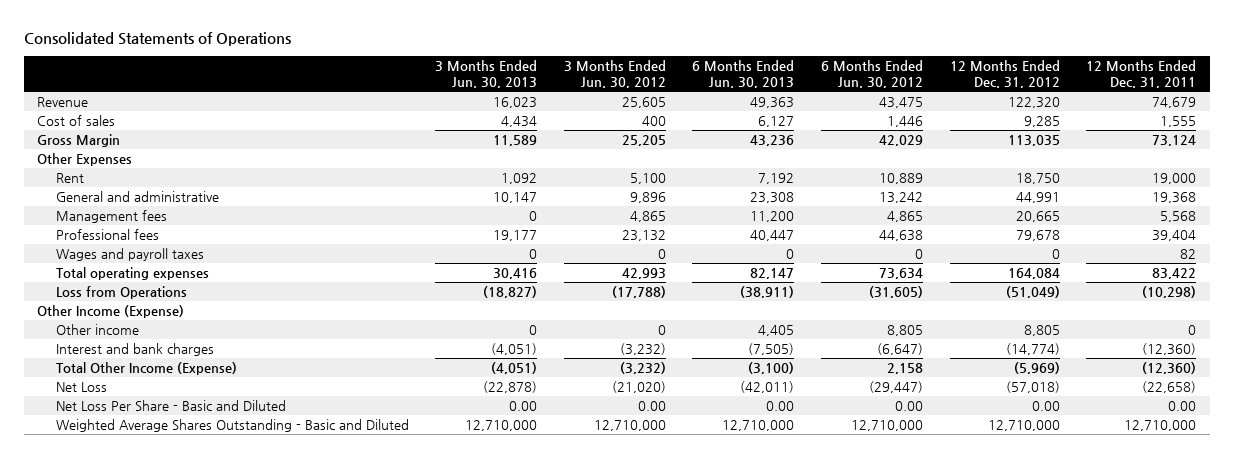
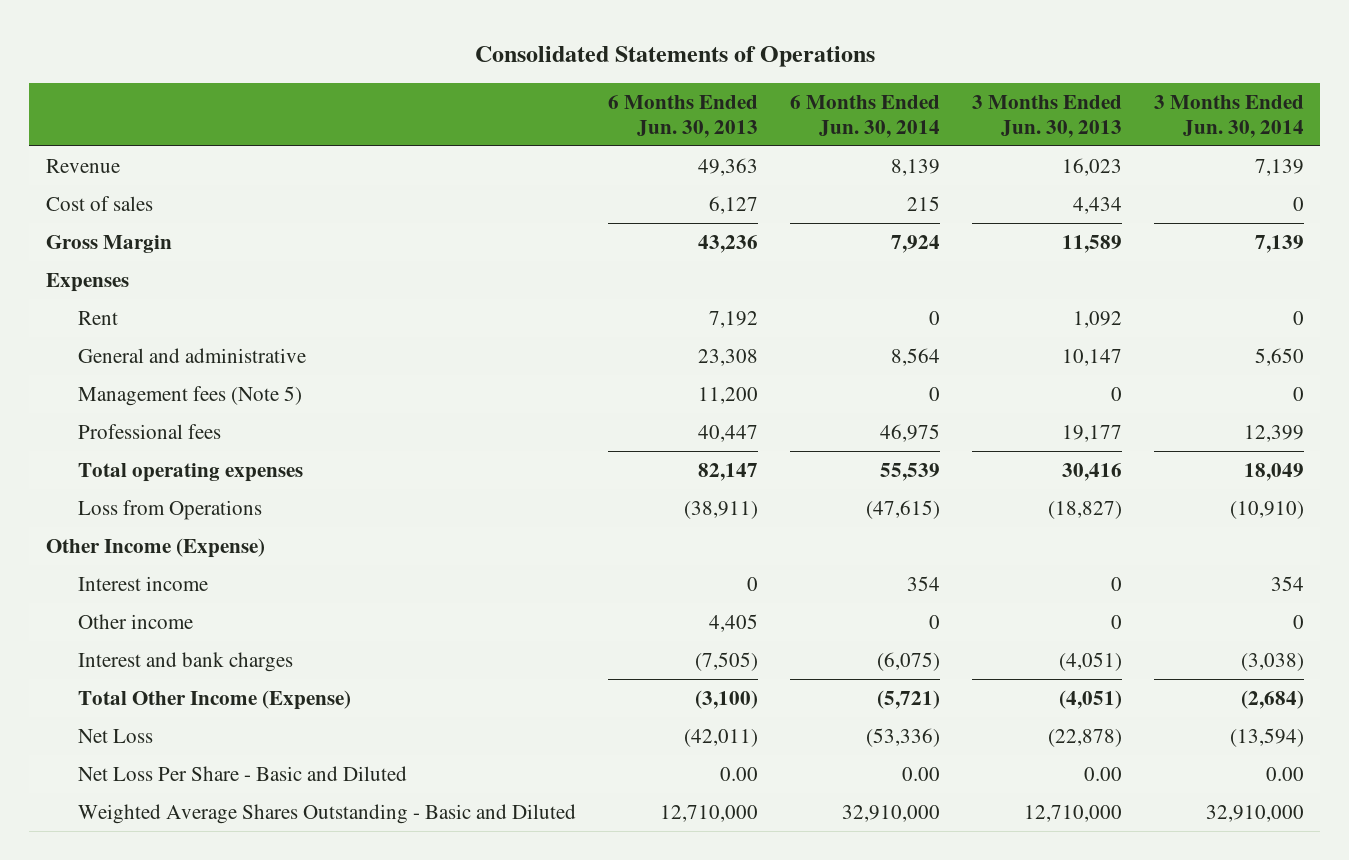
- | 3 Months Ended Jun. 30, 2013 | 3 Months Ended Jun. 30, 2012 | 6 Months Ended Jun. 30, 2013 | 6 Months Ended Jun. 30, 2012 | 12 Months Ended Dec. 31, 2012 | 12 Months Ended Dec. 31, 2011
+ | 6 Months Ended Jun. 30, 2013 | 6 Months Ended Jun. 30, 2014 | 3 Months Ended Jun. 30, 2013 | 3 Months Ended Jun. 30, 2014
- Other Expenses
+ Expenses
- Management fees | 0 | 4,865 | 11,200 | 4,865 | 20,665 | 5,568
+ Management fees (Note 5) | 11,200 | 0 | 0 | 0
- Wages and payroll taxes | 0 | 0 | 0 | 0 | 0 | 82
+ Interest income | 0 | 354 | 0 | 354

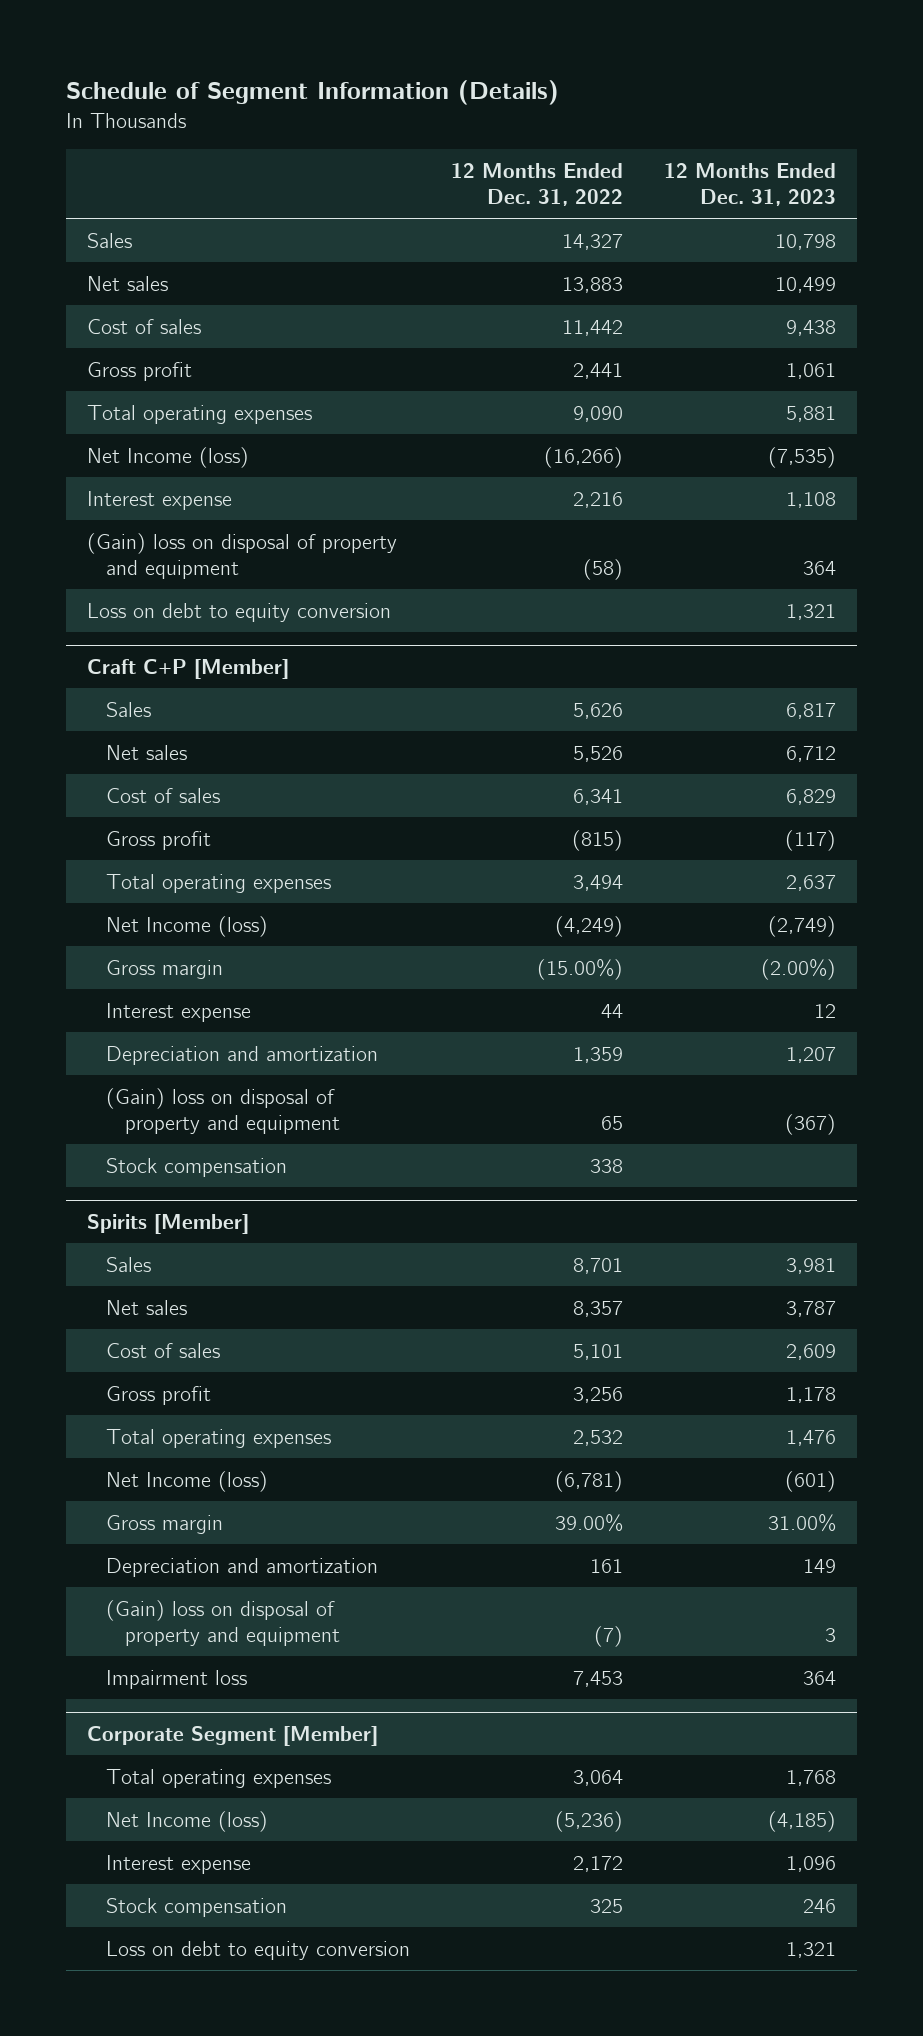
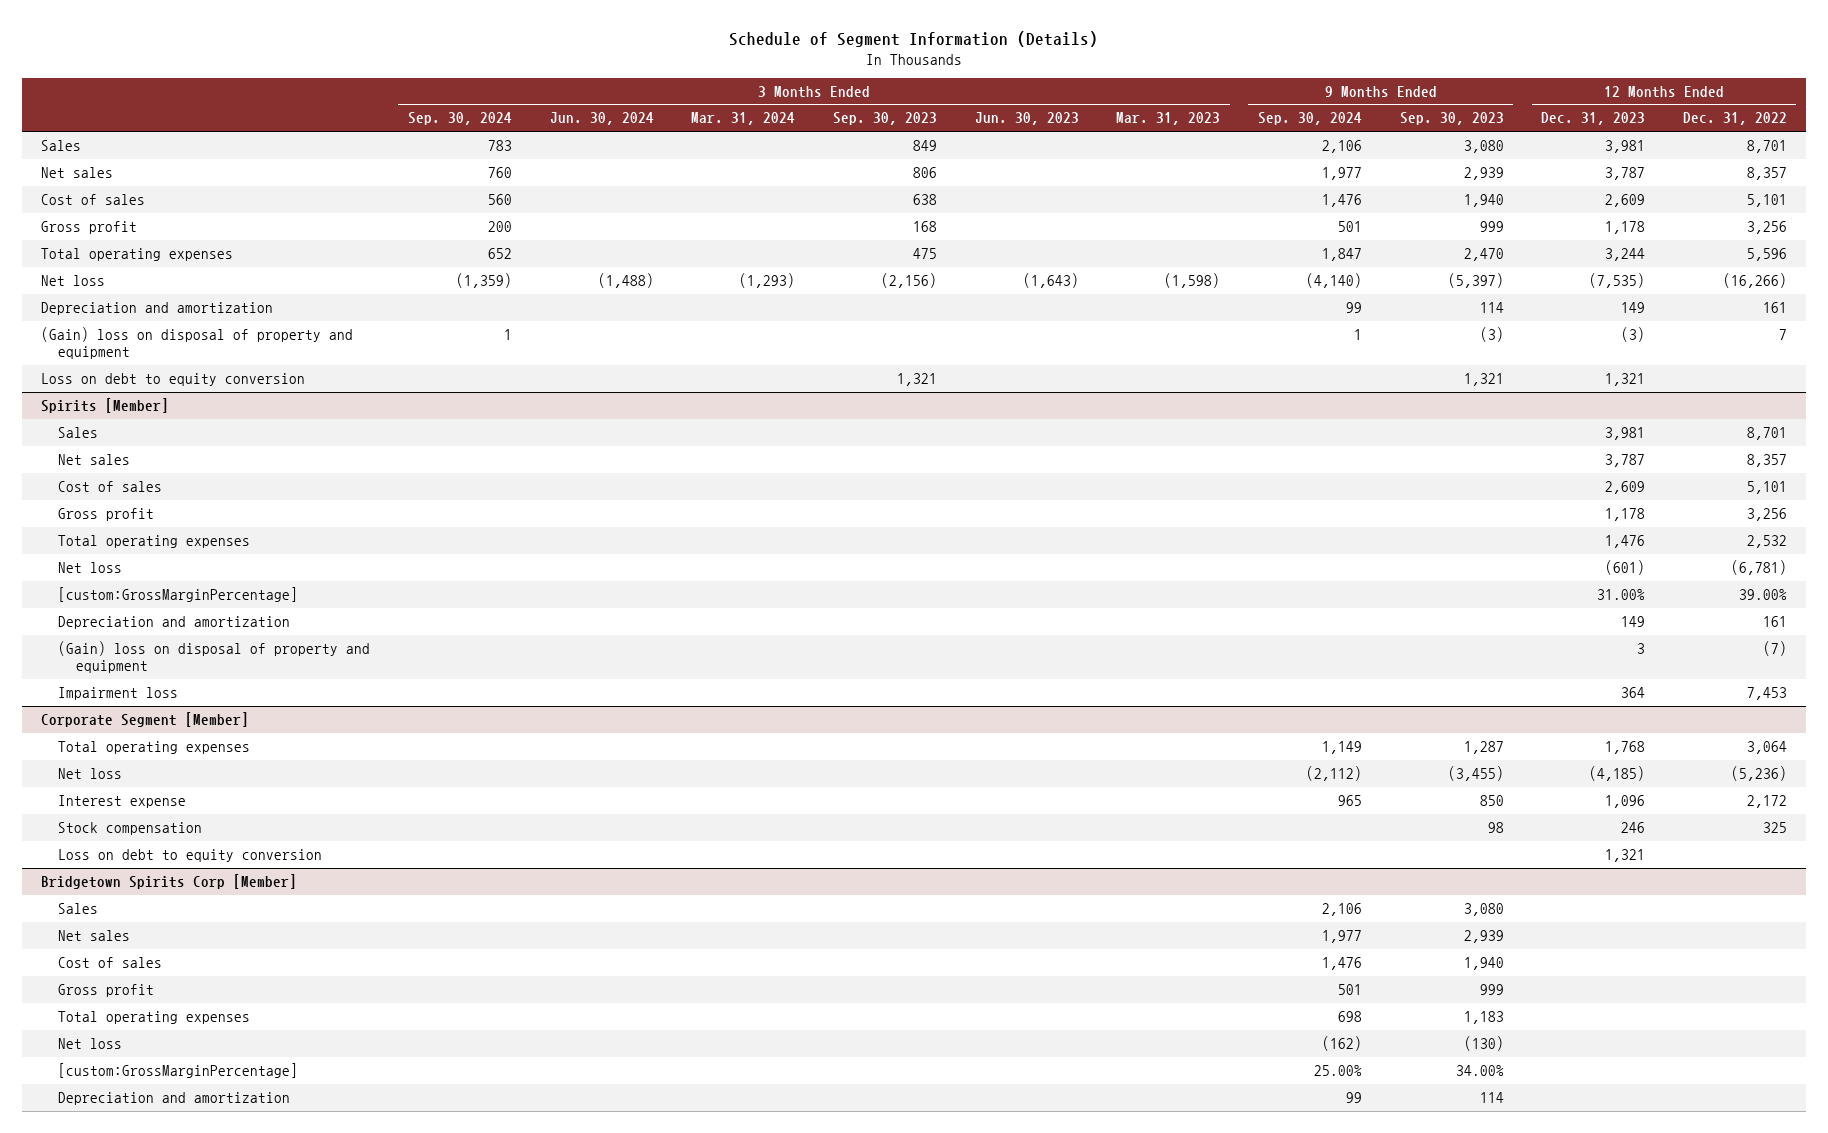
- | 12 Months Ended Dec. 31, 2022 | 12 Months Ended Dec. 31, 2023
+ | 3 Months Ended Sep. 30, 2024 | 3 Months Ended Jun. 30, 2024 | 3 Months Ended Mar. 31, 2024 | 3 Months Ended Sep. 30, 2023 | 3 Months Ended Jun. 30, 2023 | 3 Months Ended Mar. 31, 2023 | 9 Months Ended Sep. 30, 2024 | 9 Months Ended Sep. 30, 2023 | 12 Months Ended Dec. 31, 2023 | 12 Months Ended Dec. 31, 2022
- Sales | 14,327 | 10,798
- Net sales | 13,883 | 10,499
- Cost of sales | 11,442 | 9,438
- Gross profit | 2,441 | 1,061
- Total operating expenses | 9,090 | 5,881
- Net Income (loss) | (16,266) | (7,535)
- Interest expense | 2,216 | 1,108
- (Gain) loss on disposal of property and equipment | (58) | 364
+ Sales | 783 | | | 849 | | | 2,106 | 3,080 | 3,981 | 8,701
+ Net sales | 760 | | | 806 | | | 1,977 | 2,939 | 3,787 | 8,357
+ Cost of sales | 560 | | | 638 | | | 1,476 | 1,940 | 2,609 | 5,101
+ Gross profit | 200 | | | 168 | | | 501 | 999 | 1,178 | 3,256
+ Total operating expenses | 652 | | | 475 | | | 1,847 | 2,470 | 3,244 | 5,596
+ Net loss | (1,359) | (1,488) | (1,293) | (2,156) | (1,643) | (1,598) | (4,140) | (5,397) | (7,535) | (16,266)
+ Depreciation and amortization | | | | | | | 99 | 114 | 149 | 161
+ (Gain) loss on disposal of property and equipment | 1 | | | | | | 1 | (3) | (3) | 7
- Craft C+P [Member]
- Sales | 5,626 | 6,817
- Net sales | 5,526 | 6,712
- Cost of sales | 6,341 | 6,829
- Gross profit | (815) | (117)
- Total operating expenses | 3,494 | 2,637
- Net Income (loss) | (4,249) | (2,749)
- Gross margin | (15.00%) | (2.00%)
- Interest expense | 44 | 12
- Depreciation and amortization | 1,359 | 1,207
- (Gain) loss on disposal of property and equipment | 65 | (367)
- Stock compensation | 338 |
@ Spirits [Member]
- Net Income (loss) | (6,781) | (601)
- Gross margin | 39.00% | 31.00%
+ Net loss | | | | | | | | | (601) | (6,781)
+ [custom:GrossMarginPercentage] | | | | | | | | | 31.00% | 39.00%
@ Corporate Segment [Member]
- Net Income (loss) | (5,236) | (4,185)
+ Net loss | | | | | | | (2,112) | (3,455) | (4,185) | (5,236)
+ Bridgetown Spirits Corp [Member]
+ Sales | | | | | | | 2,106 | 3,080 | |
+ Net sales | | | | | | | 1,977 | 2,939 | |
+ Cost of sales | | | | | | | 1,476 | 1,940 | |
+ Gross profit | | | | | | | 501 | 999 | |
+ Total operating expenses | | | | | | | 698 | 1,183 | |
+ Net loss | | | | | | | (162) | (130) | |
+ [custom:GrossMarginPercentage] | | | | | | | 25.00% | 34.00% | |
+ Depreciation and amortization | | | | | | | 99 | 114 | |

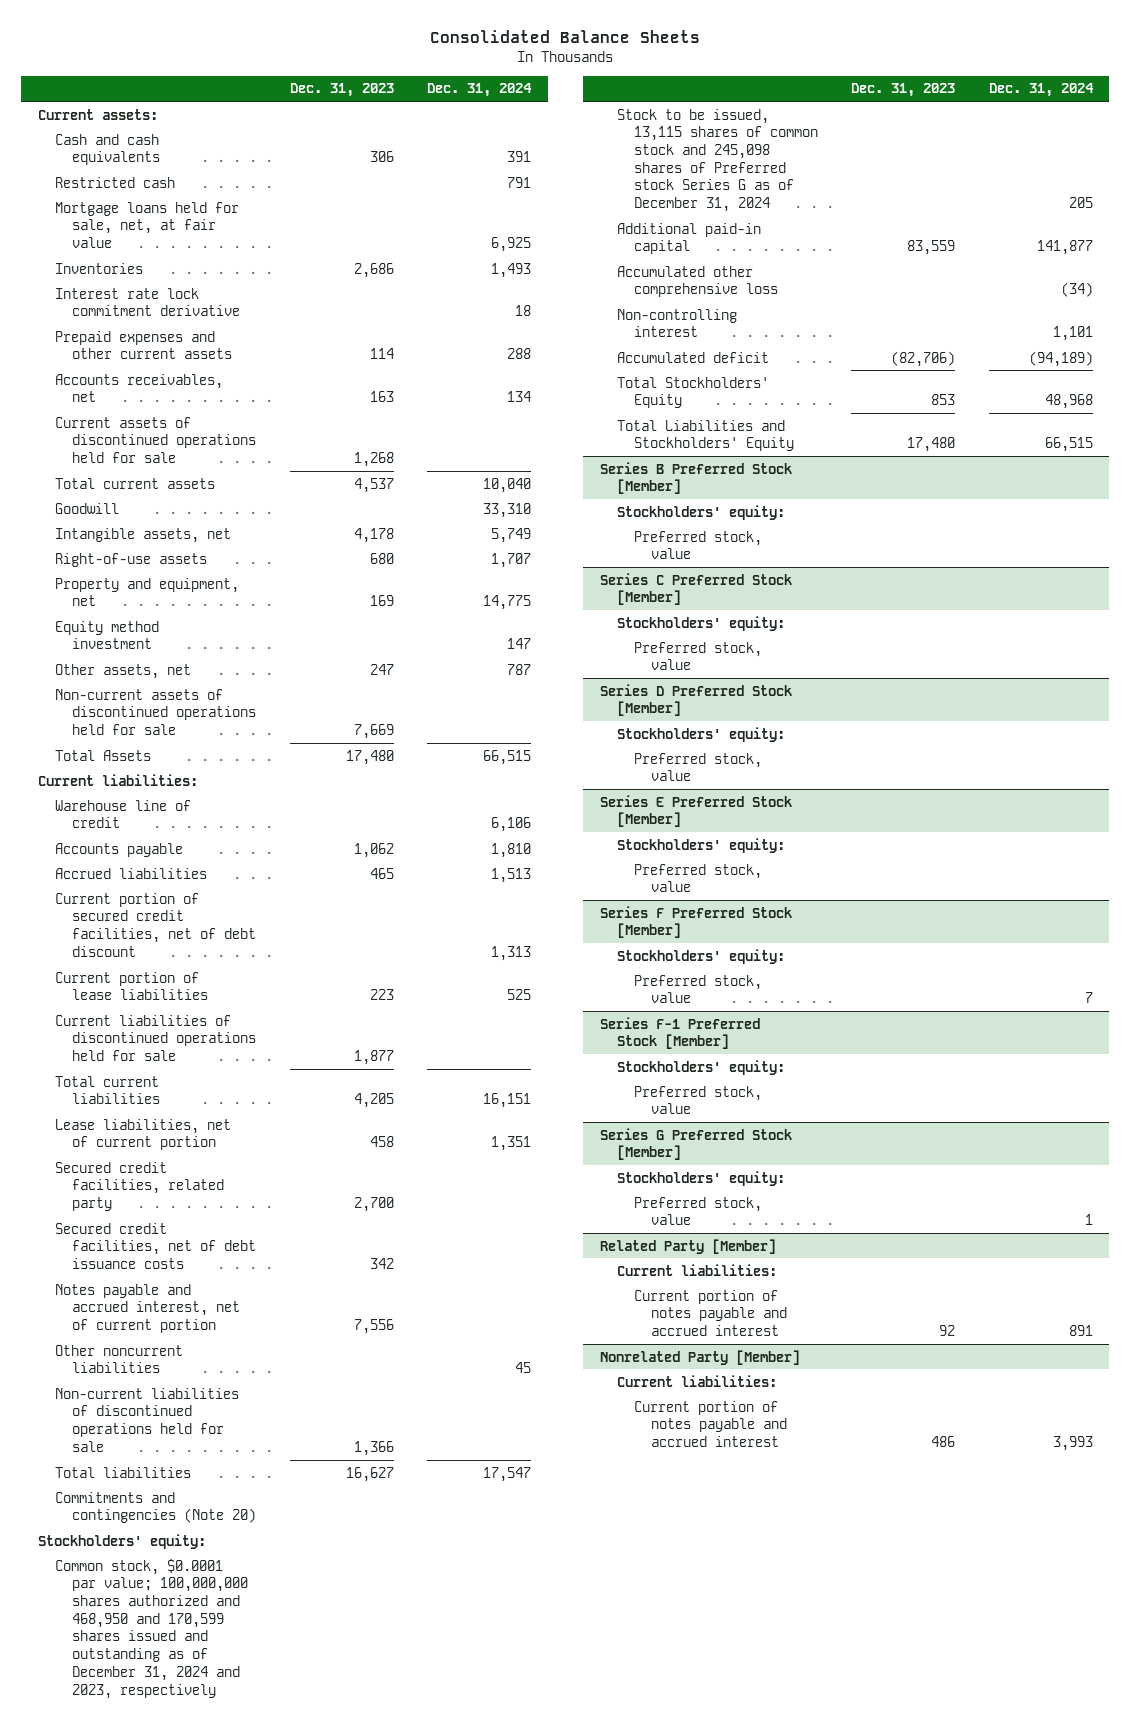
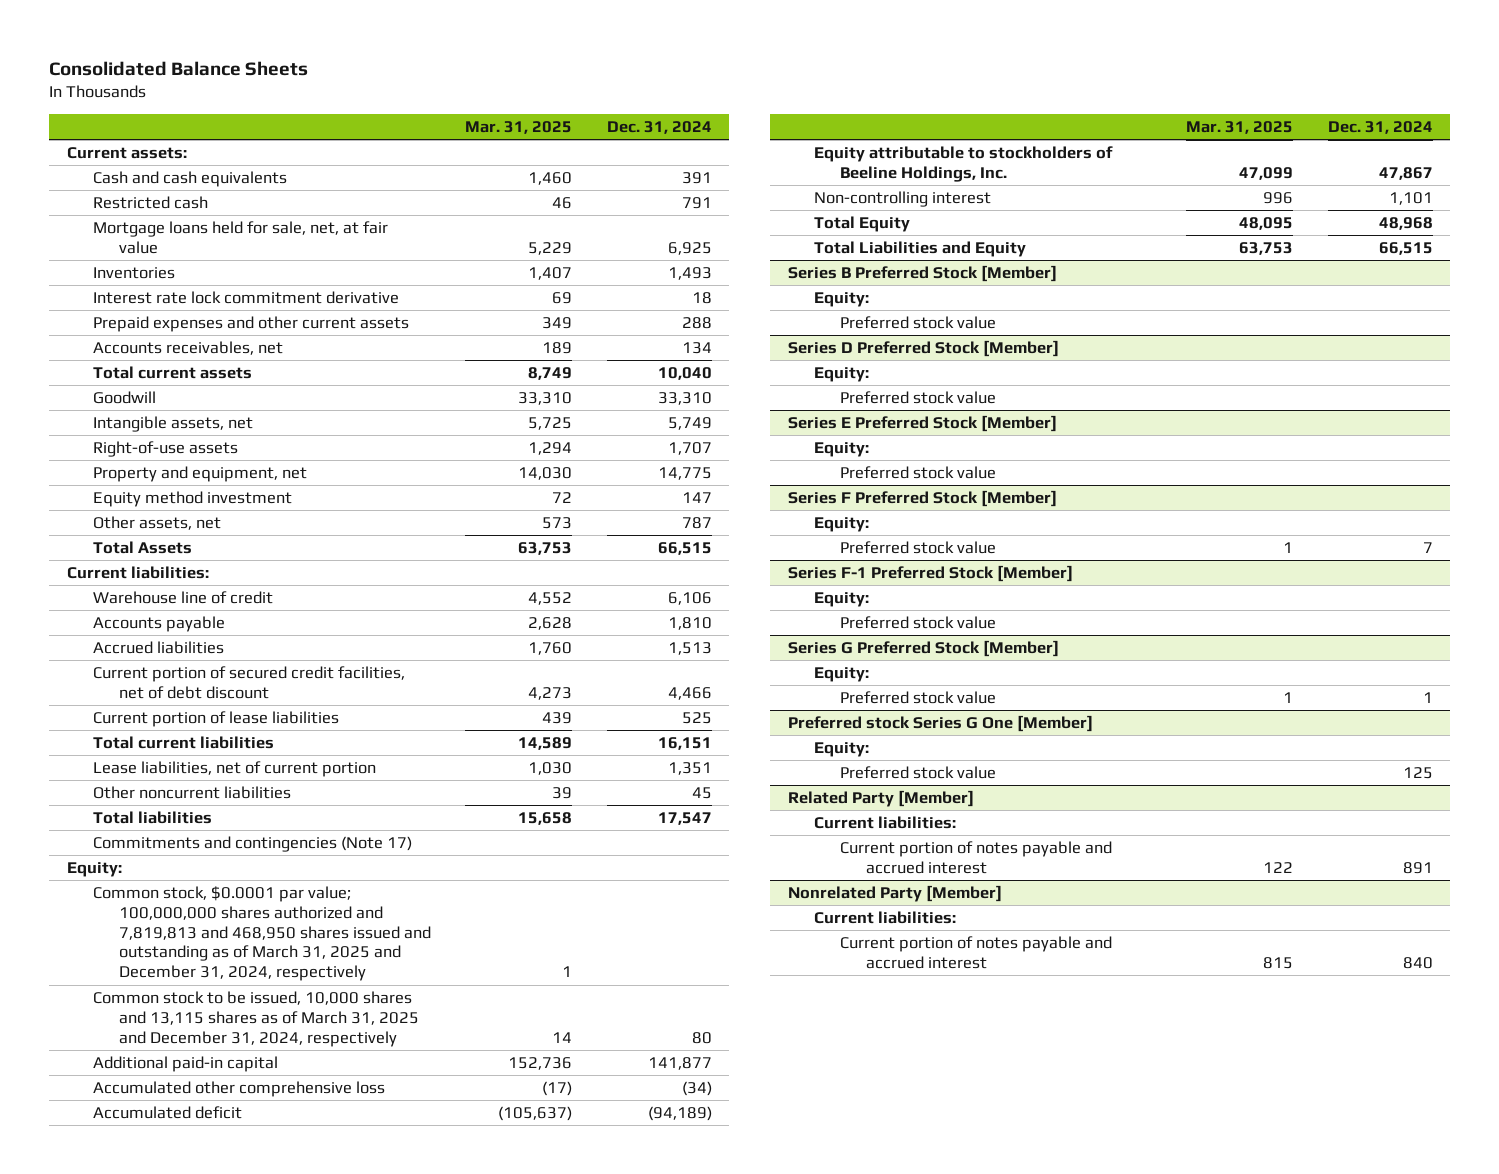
- | Dec. 31, 2023 | Dec. 31, 2024
+ | Mar. 31, 2025 | Dec. 31, 2024
- Current assets of discontinued operations held for sale | 1,268 |
- Non-current assets of discontinued operations held for sale | 7,669 |
- Current portion of secured credit facilities, net of debt discount | | 1,313
+ Current portion of secured credit facilities, net of debt discount | 4,273 | 4,466
- Current liabilities of discontinued operations held for sale | 1,877 |
- Secured credit facilities, related party | 2,700 |
- Secured credit facilities, net of debt issuance costs | 342 |
- Notes payable and accrued interest, net of current portion | 7,556 |
- Non-current liabilities of discontinued operations held for sale | 1,366 |
- Commitments and contingencies (Note 20)
- Stockholders' equity:
- Common stock, $0.0001 par value; 100,000,000 shares authorized and 468,950 and 170,599 shares issued and outstanding as of December 31, 2024 and 2023, respectively
- Stock to be issued, 13,115 shares of common stock and 245,098 shares of Preferred stock Series G as of December 31, 2024 | | 205
+ Commitments and contingencies (Note 17)
+ Equity:
+ Common stock, $0.0001 par value; 100,000,000 shares authorized and 7,819,813 and 468,950 shares issued and outstanding as of March 31, 2025 and December 31, 2024, respectively | 1 |
+ Common stock to be issued, 10,000 shares and 13,115 shares as of March 31, 2025 and December 31, 2024, respectively | 14 | 80
- Total Stockholders' Equity | 853 | 48,968
- Total Liabilities and Stockholders' Equity | 17,480 | 66,515
+ Equity attributable to stockholders of Beeline Holdings, Inc. | 47,099 | 47,867
moved down: Non-controlling interest | 996 | 1,101
+ Total Equity | 48,095 | 48,968
+ Total Liabilities and Equity | 63,753 | 66,515
@ Series B Preferred Stock [Member]
- Stockholders' equity:
- Preferred stock, value
- Series C Preferred Stock [Member]
- Stockholders' equity:
- Preferred stock, value
@ Series B Preferred Stock [Member]
+ Equity:
+ Preferred stock value
@ Series D Preferred Stock [Member]
- Stockholders' equity:
- Preferred stock, value
+ Equity:
+ Preferred stock value
@ Series E Preferred Stock [Member]
- Stockholders' equity:
- Preferred stock, value
+ Equity:
+ Preferred stock value
@ Series F Preferred Stock [Member]
- Stockholders' equity:
- Preferred stock, value | | 7
+ Equity:
+ Preferred stock value | 1 | 7
@ Series F-1 Preferred Stock [Member]
- Stockholders' equity:
- Preferred stock, value
+ Equity:
+ Preferred stock value
@ Series G Preferred Stock [Member]
- Stockholders' equity:
- Preferred stock, value | | 1
+ Equity:
+ Preferred stock value | 1 | 1
+ Preferred stock Series G One [Member]
+ Equity:
+ Preferred stock value | | 125
@ Nonrelated Party [Member]
- Current portion of notes payable and accrued interest | 486 | 3,993
+ Current portion of notes payable and accrued interest | 815 | 840

